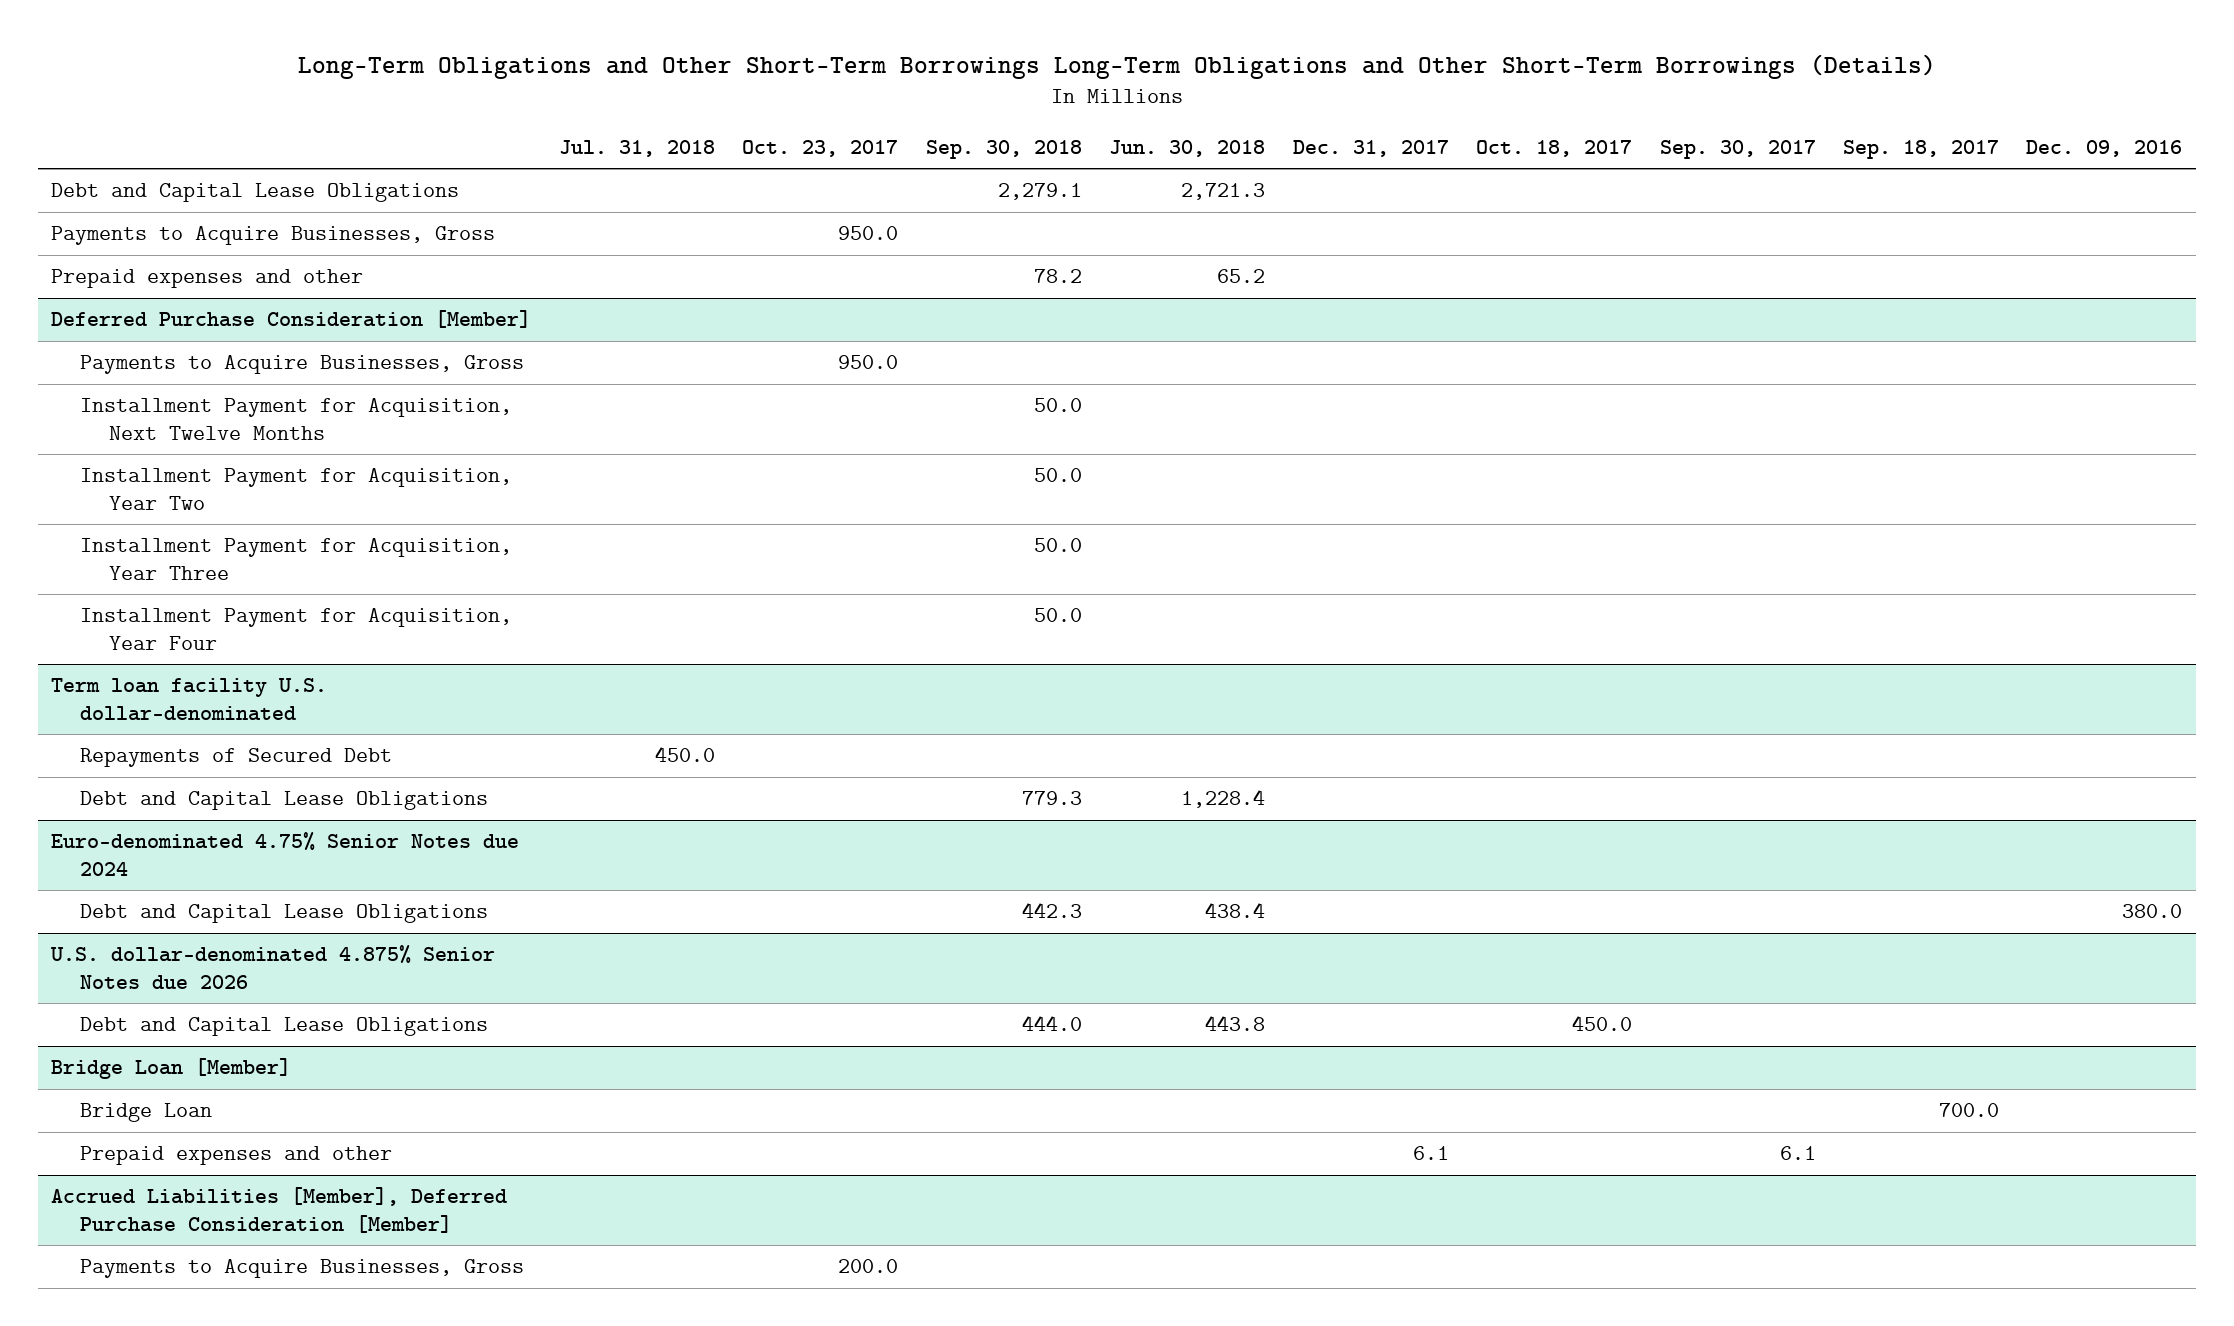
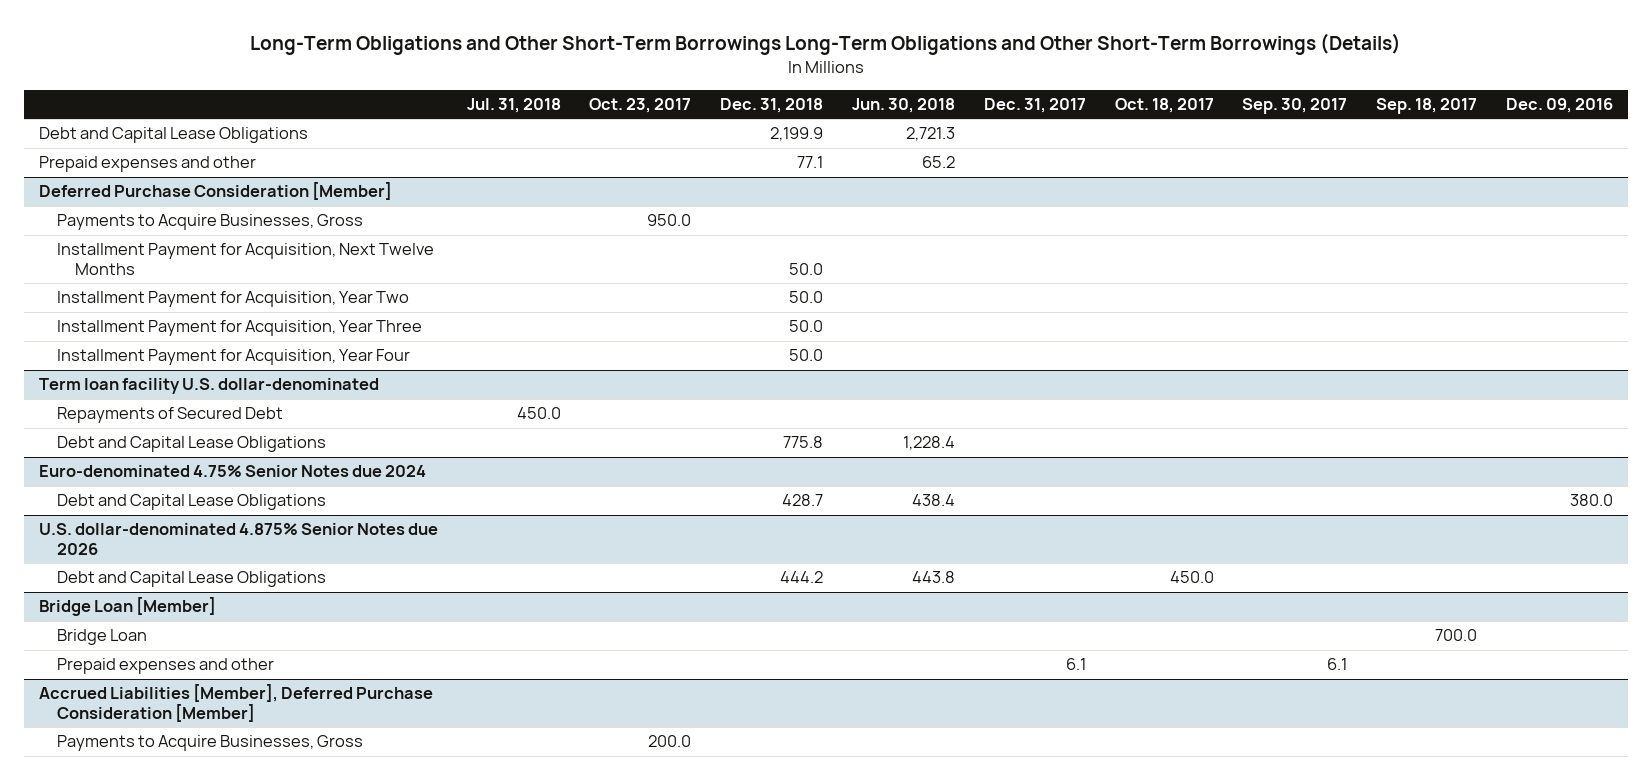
- | Jul. 31, 2018 | Oct. 23, 2017 | Sep. 30, 2018 | Jun. 30, 2018 | Dec. 31, 2017 | Oct. 18, 2017 | Sep. 30, 2017 | Sep. 18, 2017 | Dec. 09, 2016
+ | Jul. 31, 2018 | Oct. 23, 2017 | Dec. 31, 2018 | Jun. 30, 2018 | Dec. 31, 2017 | Oct. 18, 2017 | Sep. 30, 2017 | Sep. 18, 2017 | Dec. 09, 2016
- Payments to Acquire Businesses, Gross | | 950.0 | | | | | | |

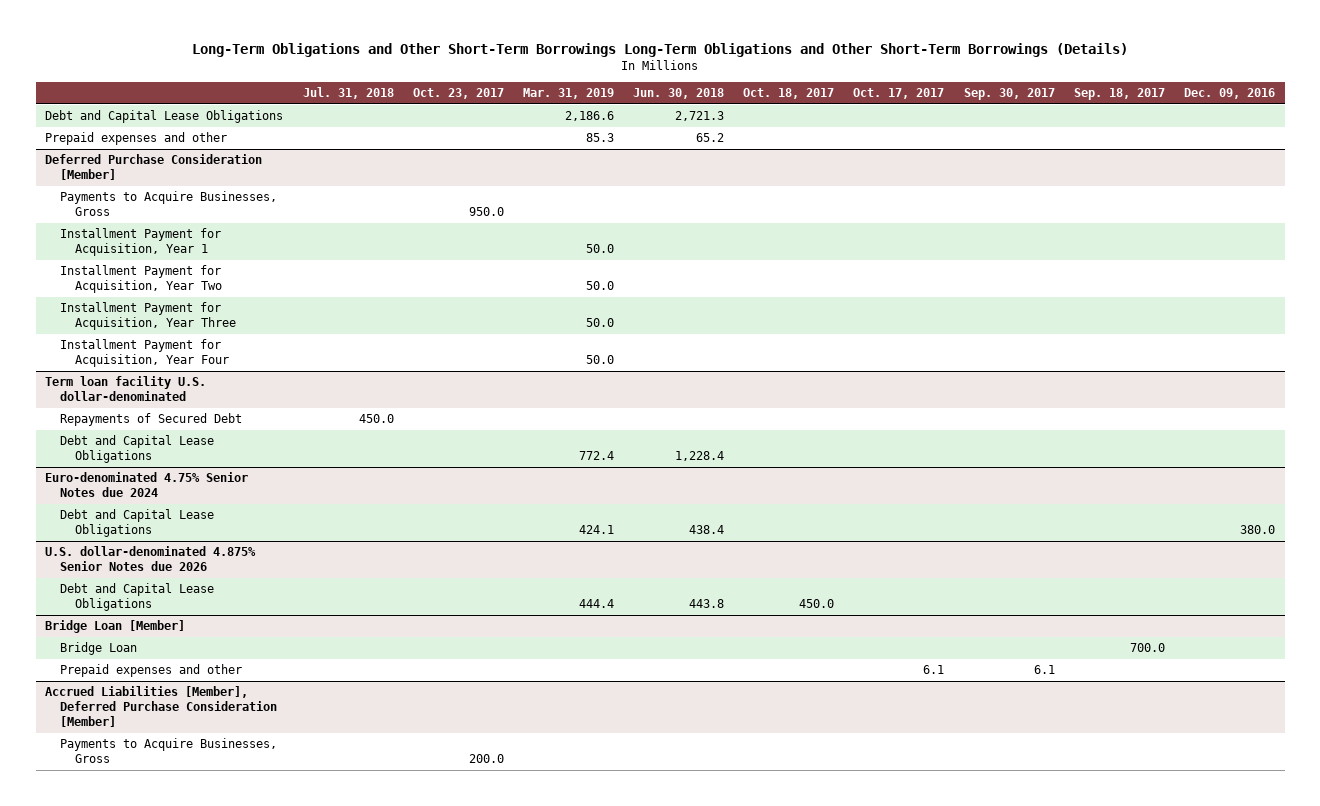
- | Jul. 31, 2018 | Oct. 23, 2017 | Dec. 31, 2018 | Jun. 30, 2018 | Dec. 31, 2017 | Oct. 18, 2017 | Sep. 30, 2017 | Sep. 18, 2017 | Dec. 09, 2016
+ | Jul. 31, 2018 | Oct. 23, 2017 | Mar. 31, 2019 | Jun. 30, 2018 | Oct. 18, 2017 | Oct. 17, 2017 | Sep. 30, 2017 | Sep. 18, 2017 | Dec. 09, 2016
@ Deferred Purchase Consideration [Member]
- Installment Payment for Acquisition, Next Twelve Months | | | 50.0 | | | | | |
+ Installment Payment for Acquisition, Year 1 | | | 50.0 | | | | | |

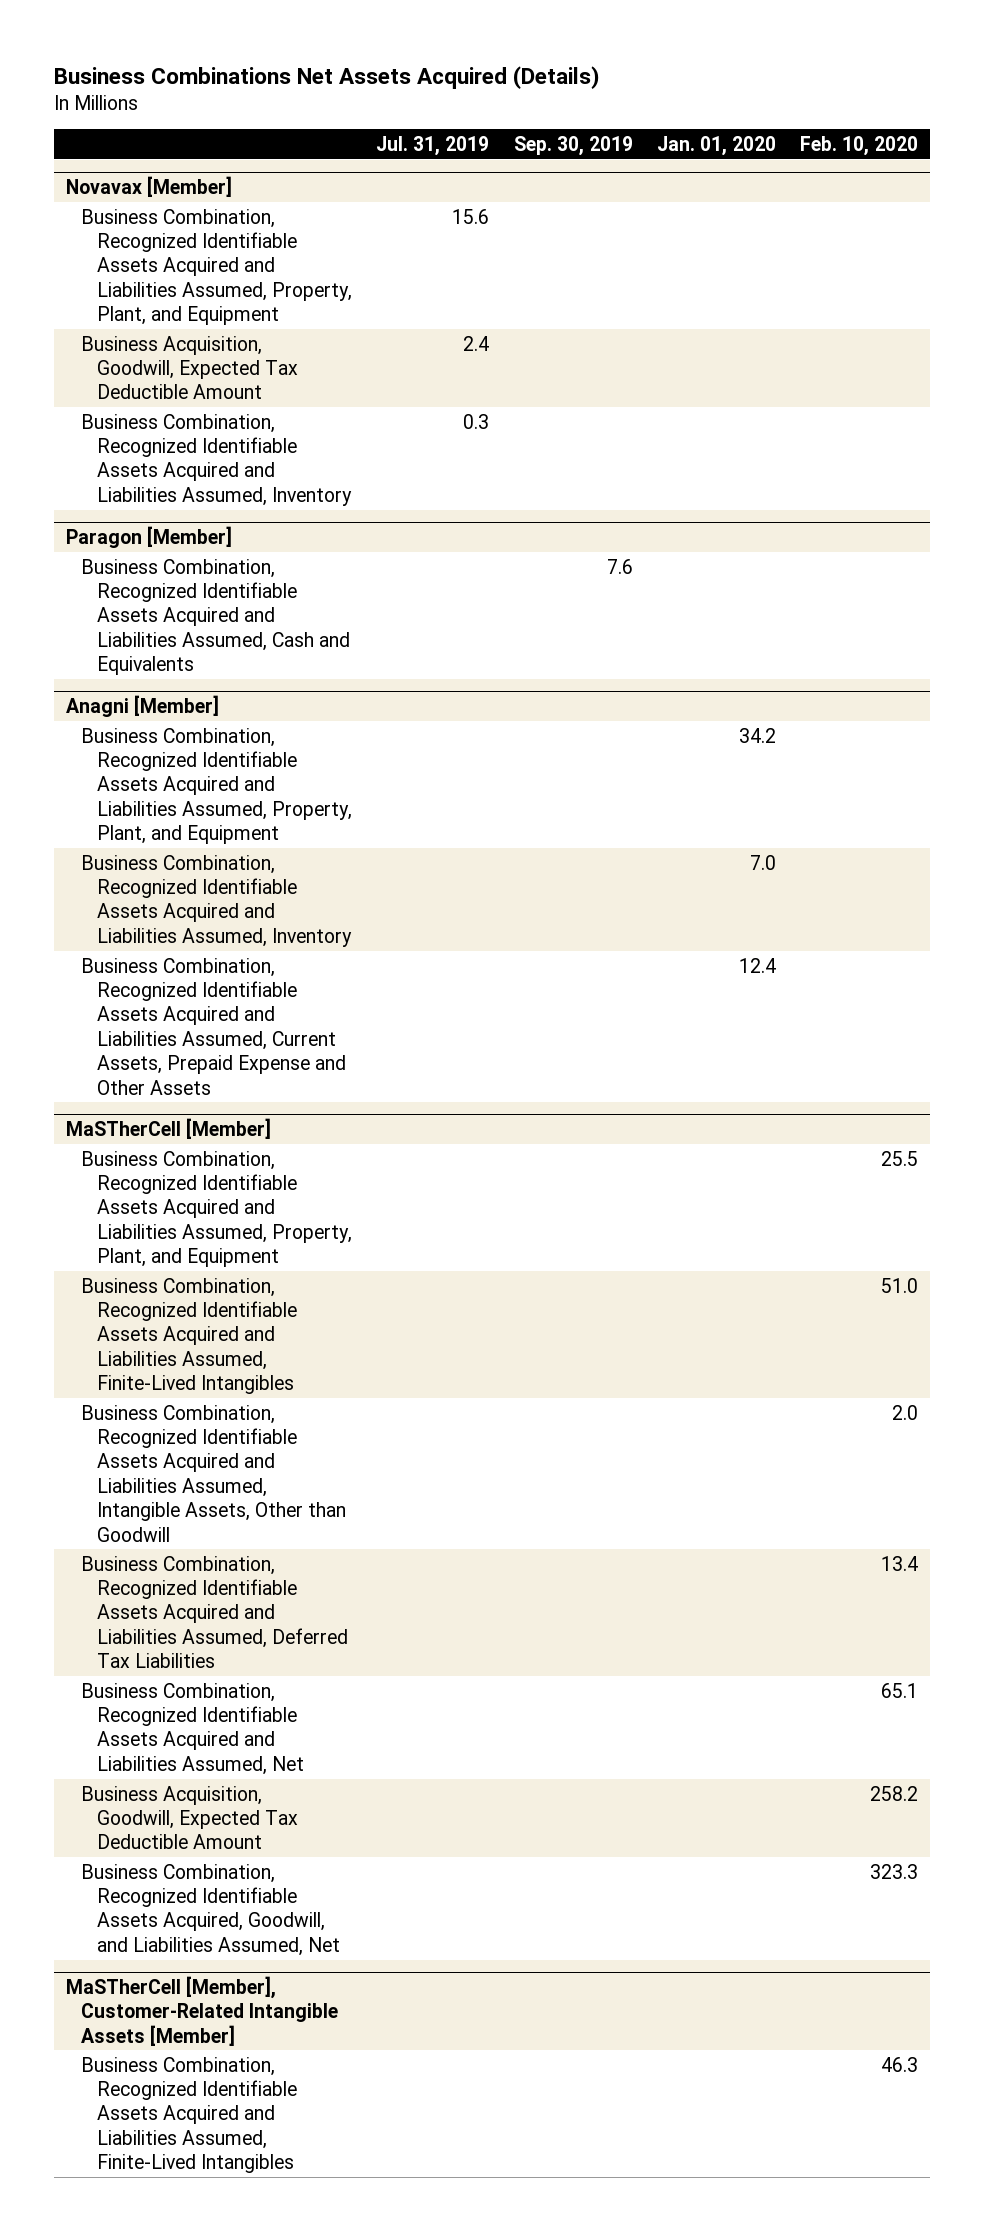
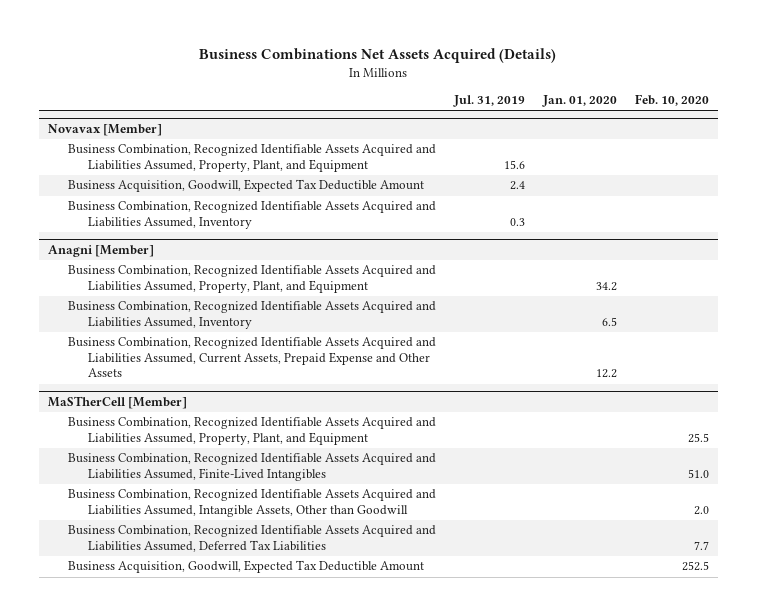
- | Jul. 31, 2019 | Sep. 30, 2019 | Jan. 01, 2020 | Feb. 10, 2020
+ | Jul. 31, 2019 | Jan. 01, 2020 | Feb. 10, 2020
- Paragon [Member]
- Business Combination, Recognized Identifiable Assets Acquired and Liabilities Assumed, Cash and Equivalents | | 7.6 | |
@ Anagni [Member]
- Business Combination, Recognized Identifiable Assets Acquired and Liabilities Assumed, Inventory | | | 7.0 |
- Business Combination, Recognized Identifiable Assets Acquired and Liabilities Assumed, Current Assets, Prepaid Expense and Other Assets | | | 12.4 |
+ Business Combination, Recognized Identifiable Assets Acquired and Liabilities Assumed, Inventory | | 6.5 |
+ Business Combination, Recognized Identifiable Assets Acquired and Liabilities Assumed, Current Assets, Prepaid Expense and Other Assets | | 12.2 |
@ MaSTherCell [Member]
- Business Combination, Recognized Identifiable Assets Acquired and Liabilities Assumed, Deferred Tax Liabilities | | | | 13.4
- Business Combination, Recognized Identifiable Assets Acquired and Liabilities Assumed, Net | | | | 65.1
- Business Acquisition, Goodwill, Expected Tax Deductible Amount | | | | 258.2
- Business Combination, Recognized Identifiable Assets Acquired, Goodwill, and Liabilities Assumed, Net | | | | 323.3
- MaSTherCell [Member], Customer-Related Intangible Assets [Member]
- Business Combination, Recognized Identifiable Assets Acquired and Liabilities Assumed, Finite-Lived Intangibles | | | | 46.3
@ MaSTherCell [Member]
+ Business Combination, Recognized Identifiable Assets Acquired and Liabilities Assumed, Deferred Tax Liabilities | | | 7.7
+ Business Acquisition, Goodwill, Expected Tax Deductible Amount | | | 252.5

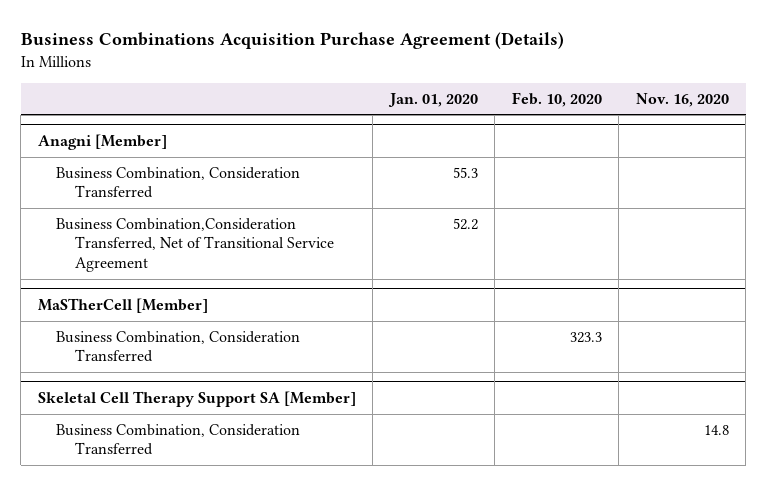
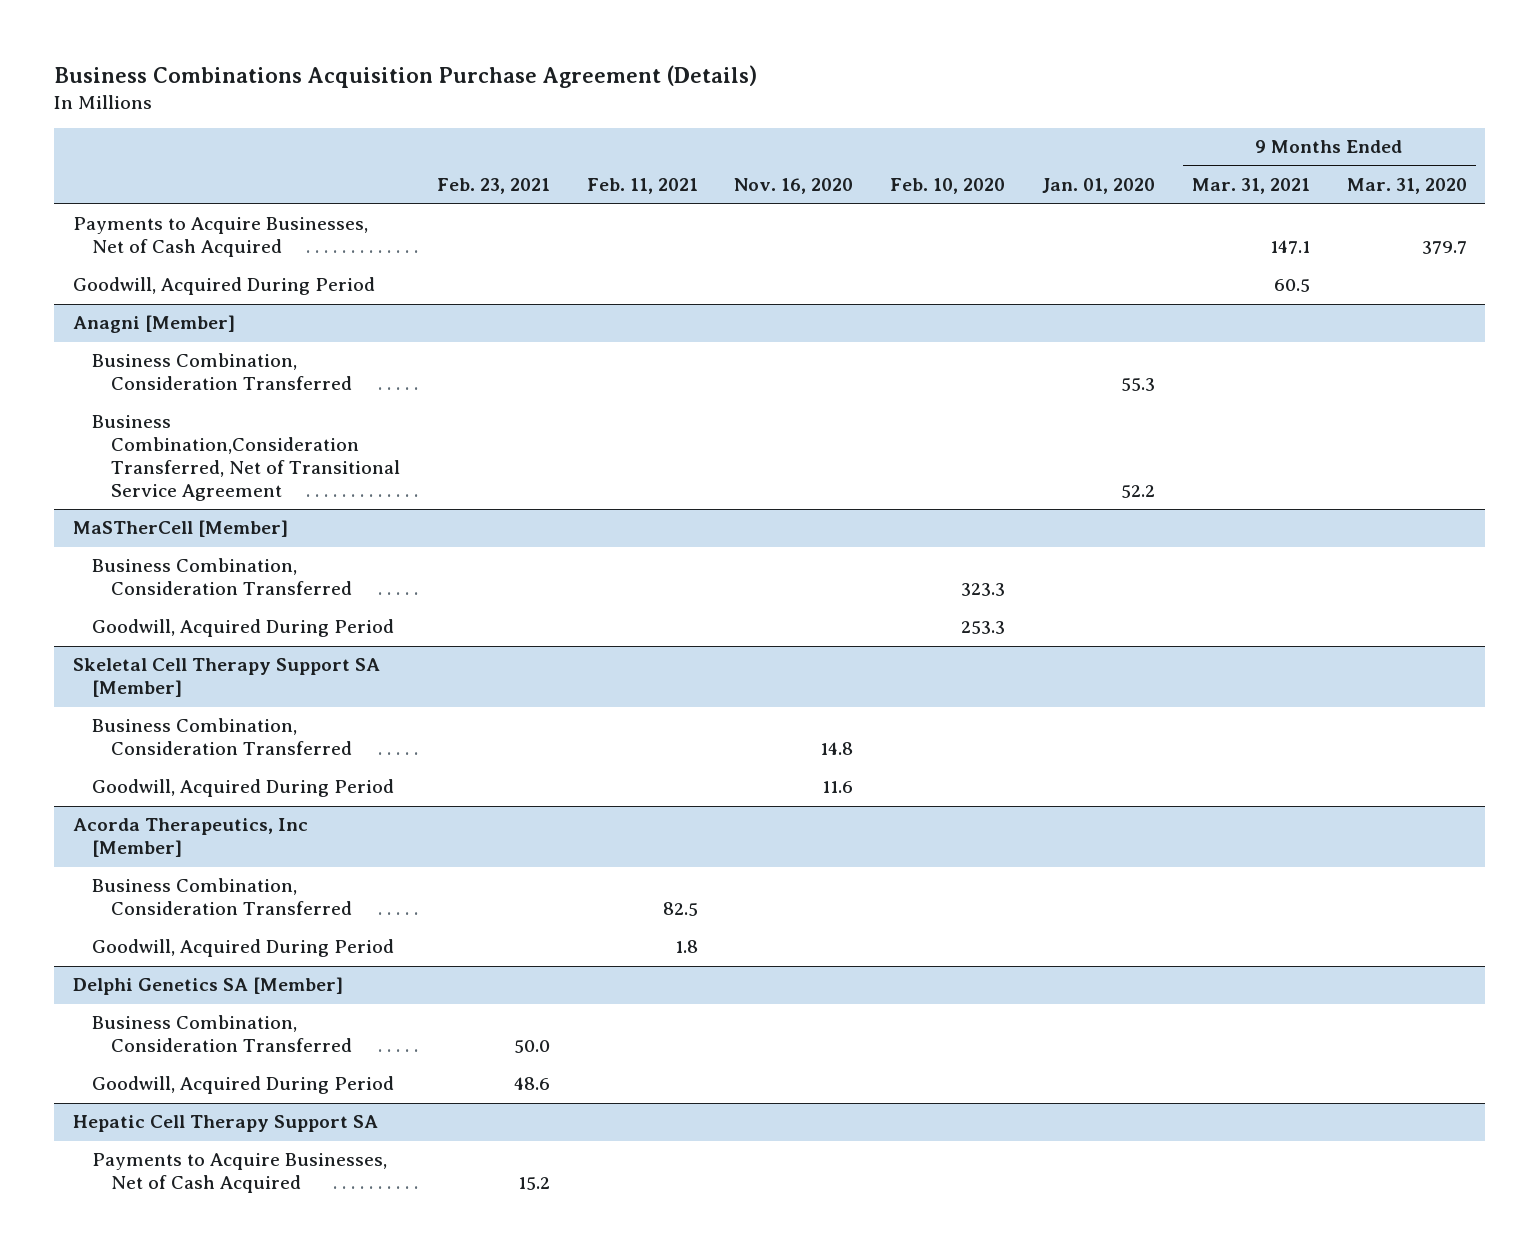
- | Jan. 01, 2020 | Feb. 10, 2020 | Nov. 16, 2020
+ | Feb. 23, 2021 | Feb. 11, 2021 | Nov. 16, 2020 | Feb. 10, 2020 | Jan. 01, 2020 | 9 Months Ended Mar. 31, 2021 | 9 Months Ended Mar. 31, 2020
+ Payments to Acquire Businesses, Net of Cash Acquired | | | | | | 147.1 | 379.7
+ Goodwill, Acquired During Period | | | | | | 60.5 |
@ MaSTherCell [Member]
+ Goodwill, Acquired During Period | | | | 253.3 | | |
@ Skeletal Cell Therapy Support SA [Member]
+ Goodwill, Acquired During Period | | | 11.6 | | | |
+ Acorda Therapeutics, Inc [Member]
+ Business Combination, Consideration Transferred | | 82.5 | | | | |
+ Goodwill, Acquired During Period | | 1.8 | | | | |
+ Delphi Genetics SA [Member]
+ Business Combination, Consideration Transferred | 50.0 | | | | | |
+ Goodwill, Acquired During Period | 48.6 | | | | | |
+ Hepatic Cell Therapy Support SA
+ Payments to Acquire Businesses, Net of Cash Acquired | 15.2 | | | | | |

